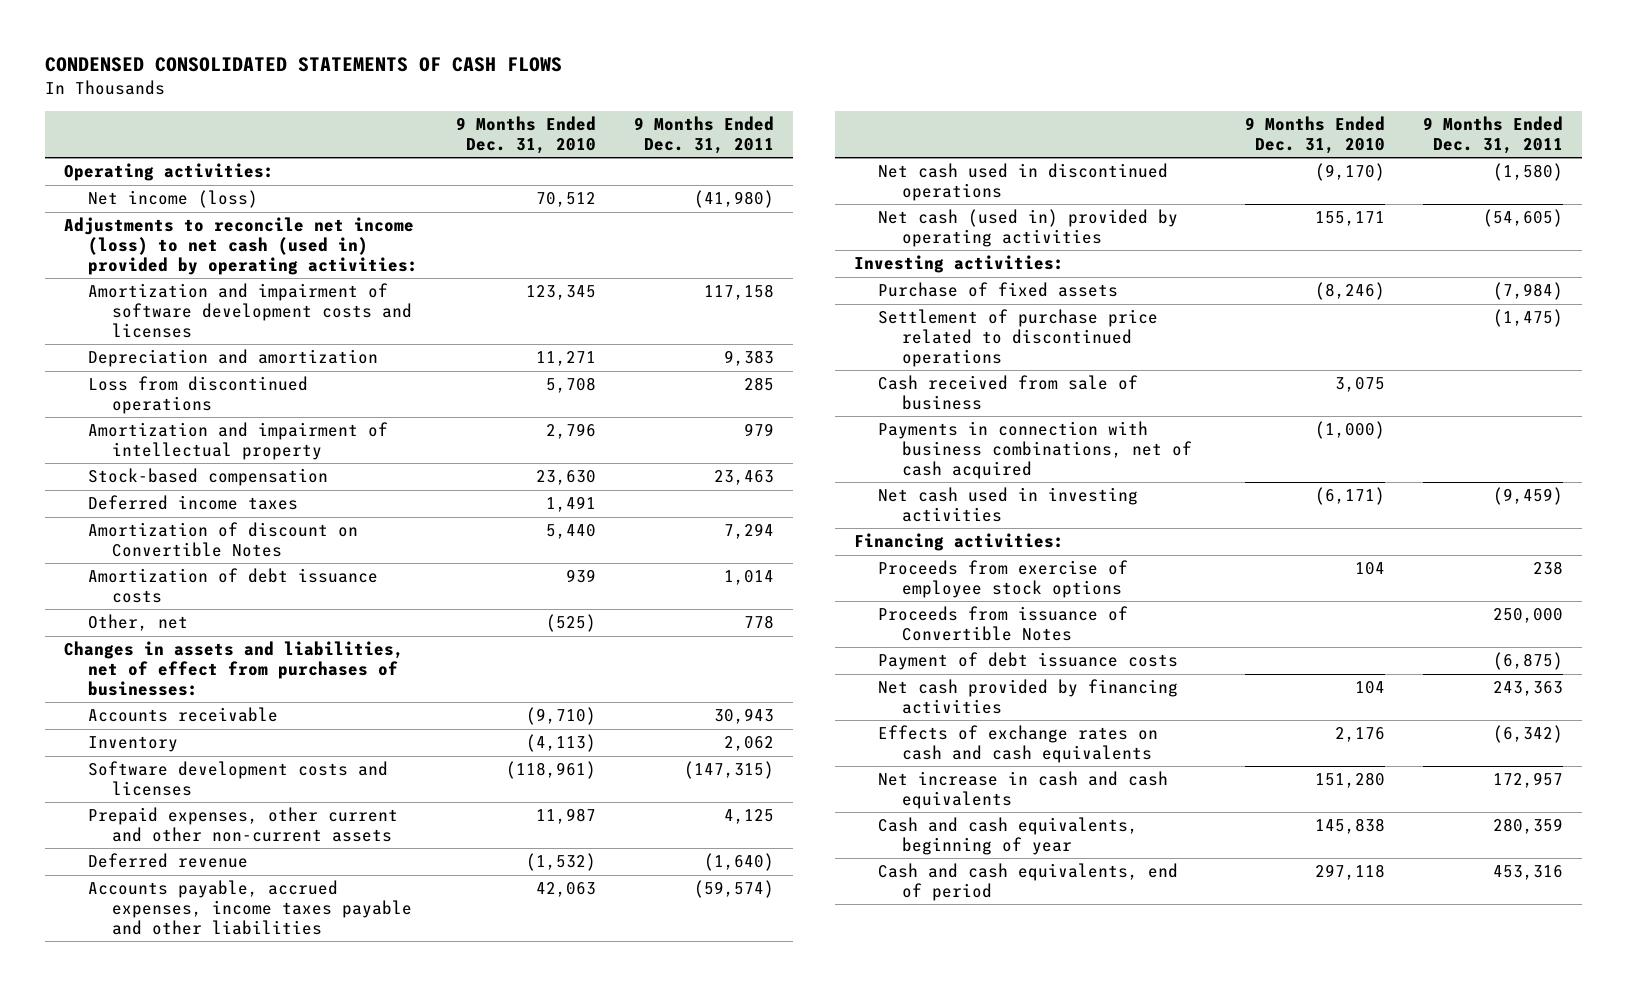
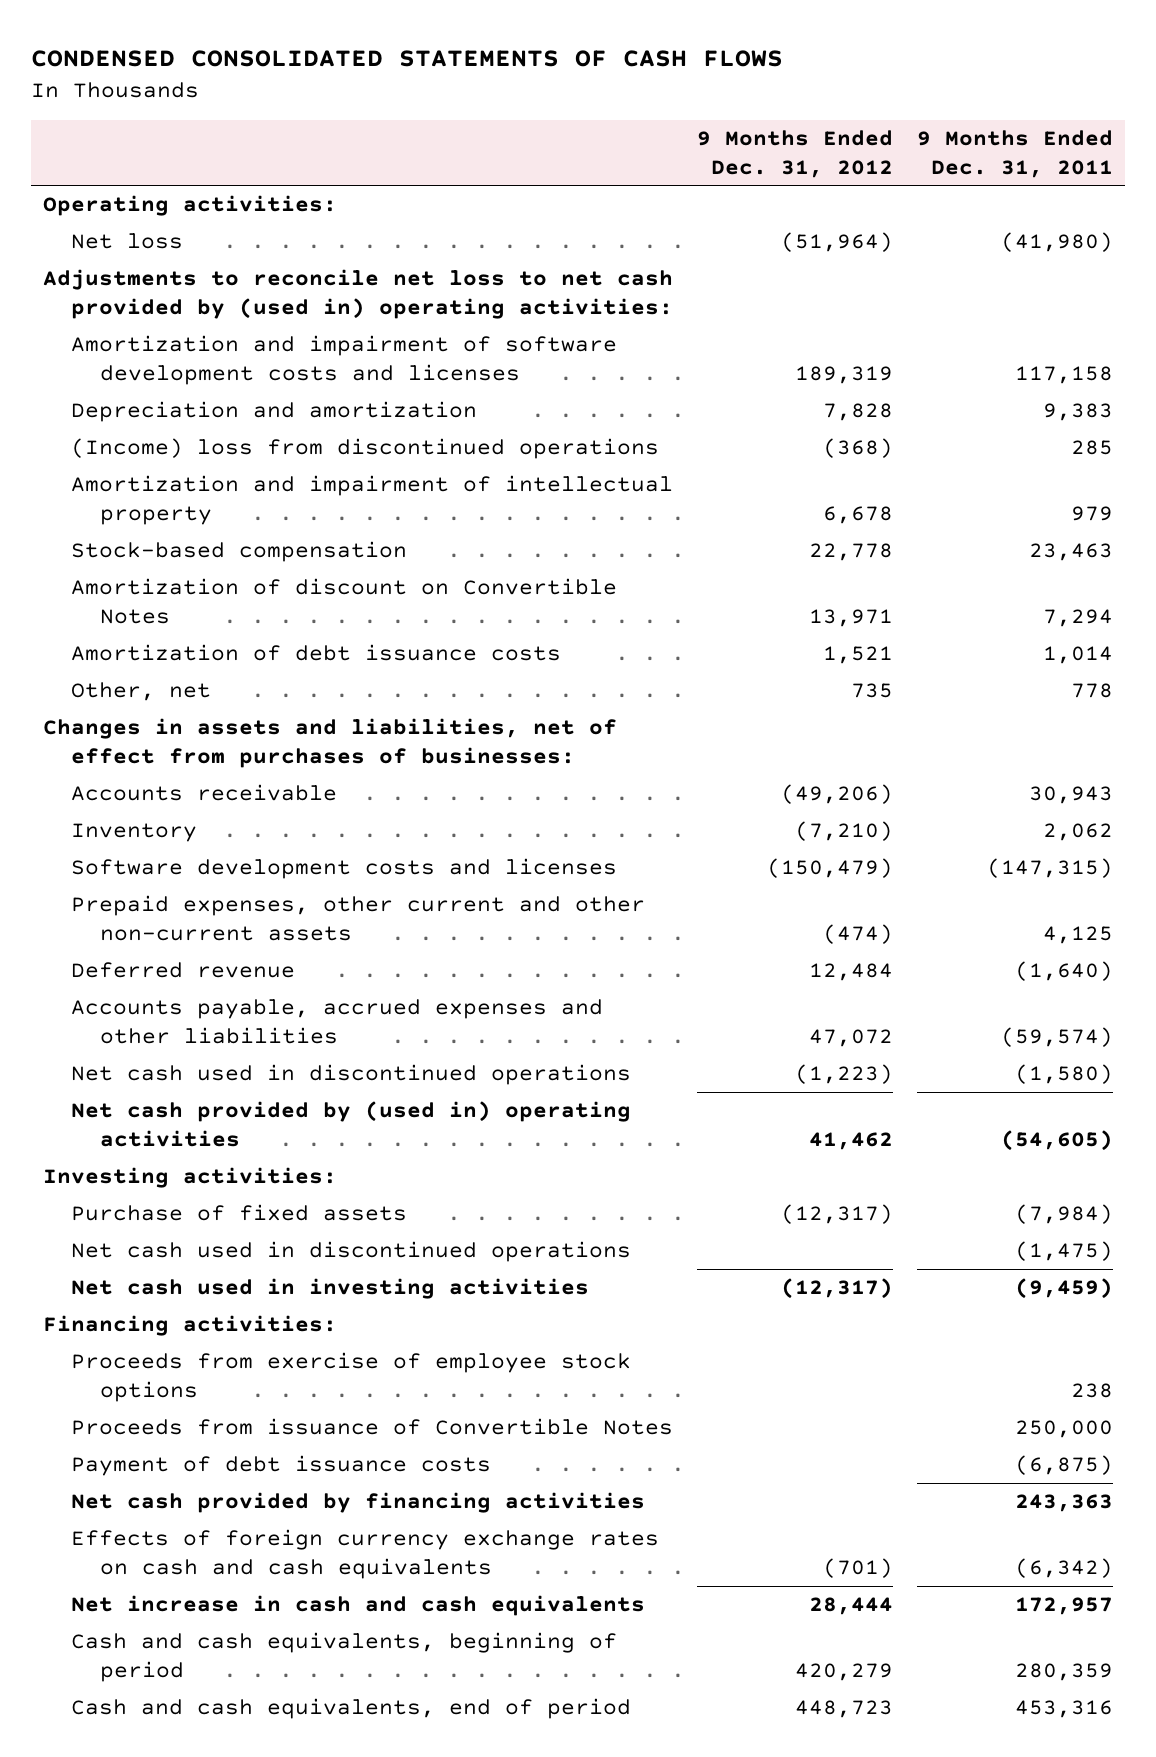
- | 9 Months Ended Dec. 31, 2010 | 9 Months Ended Dec. 31, 2011
+ | 9 Months Ended Dec. 31, 2012 | 9 Months Ended Dec. 31, 2011
- Net income (loss) | 70,512 | (41,980)
- Adjustments to reconcile net income (loss) to net cash (used in) provided by operating activities:
+ Net loss | (51,964) | (41,980)
+ Adjustments to reconcile net loss to net cash provided by (used in) operating activities:
- Loss from discontinued operations | 5,708 | 285
+ (Income) loss from discontinued operations | (368) | 285
- Deferred income taxes | 1,491 |
- Accounts payable, accrued expenses, income taxes payable and other liabilities | 42,063 | (59,574)
+ Accounts payable, accrued expenses and other liabilities | 47,072 | (59,574)
- Net cash (used in) provided by operating activities | 155,171 | (54,605)
+ Net cash provided by (used in) operating activities | 41,462 | (54,605)
- Settlement of purchase price related to discontinued operations | | (1,475)
- Cash received from sale of business | 3,075 |
- Payments in connection with business combinations, net of cash acquired | (1,000) |
+ Net cash used in discontinued operations | | (1,475)
- Effects of exchange rates on cash and cash equivalents | 2,176 | (6,342)
+ Effects of foreign currency exchange rates on cash and cash equivalents | (701) | (6,342)
- Cash and cash equivalents, beginning of year | 145,838 | 280,359
+ Cash and cash equivalents, beginning of period | 420,279 | 280,359

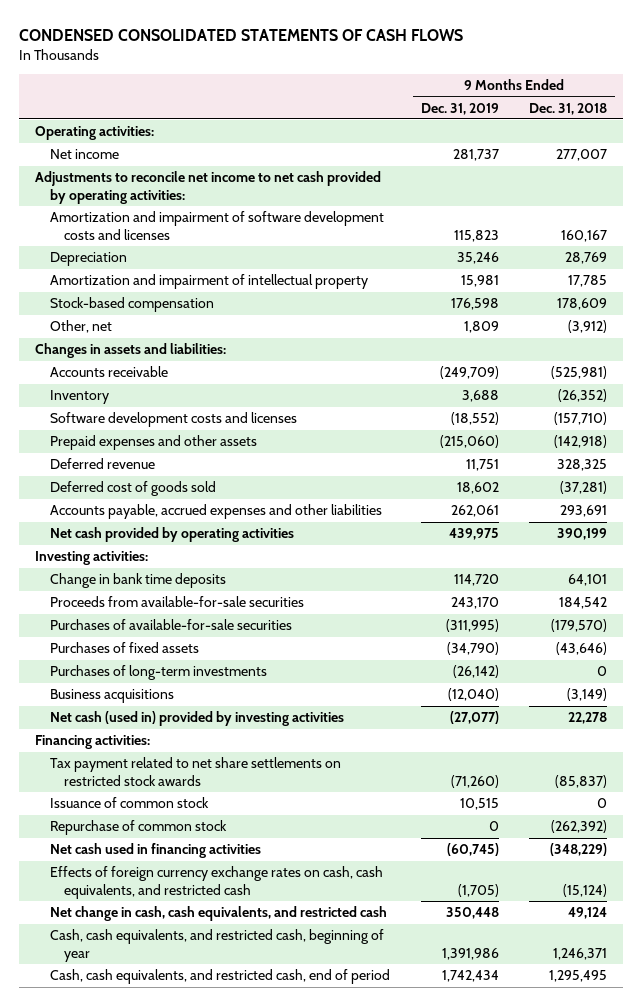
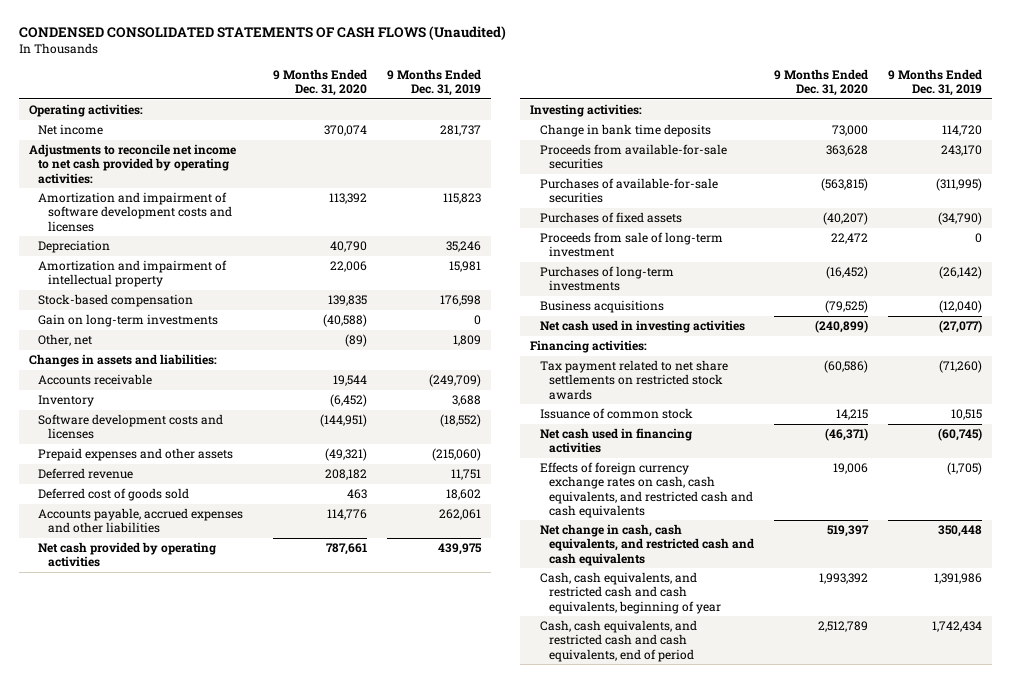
- CONDENSED CONSOLIDATED STATEMENTS OF CASH FLOWS
+ CONDENSED CONSOLIDATED STATEMENTS OF CASH FLOWS (Unaudited)
- | 9 Months Ended Dec. 31, 2019 | 9 Months Ended Dec. 31, 2018
+ | 9 Months Ended Dec. 31, 2020 | 9 Months Ended Dec. 31, 2019
+ Gain on long-term investments | (40,588) | 0
+ Proceeds from sale of long-term investment | 22,472 | 0
- Net cash (used in) provided by investing activities | (27,077) | 22,278
+ Net cash used in investing activities | (240,899) | (27,077)
- Repurchase of common stock | 0 | (262,392)
- Effects of foreign currency exchange rates on cash, cash equivalents, and restricted cash | (1,705) | (15,124)
- Net change in cash, cash equivalents, and restricted cash | 350,448 | 49,124
- Cash, cash equivalents, and restricted cash, beginning of year | 1,391,986 | 1,246,371
- Cash, cash equivalents, and restricted cash, end of period | 1,742,434 | 1,295,495
+ Effects of foreign currency exchange rates on cash, cash equivalents, and restricted cash and cash equivalents | 19,006 | (1,705)
+ Net change in cash, cash equivalents, and restricted cash and cash equivalents | 519,397 | 350,448
+ Cash, cash equivalents, and restricted cash and cash equivalents, beginning of year | 1,993,392 | 1,391,986
+ Cash, cash equivalents, and restricted cash and cash equivalents, end of period | 2,512,789 | 1,742,434

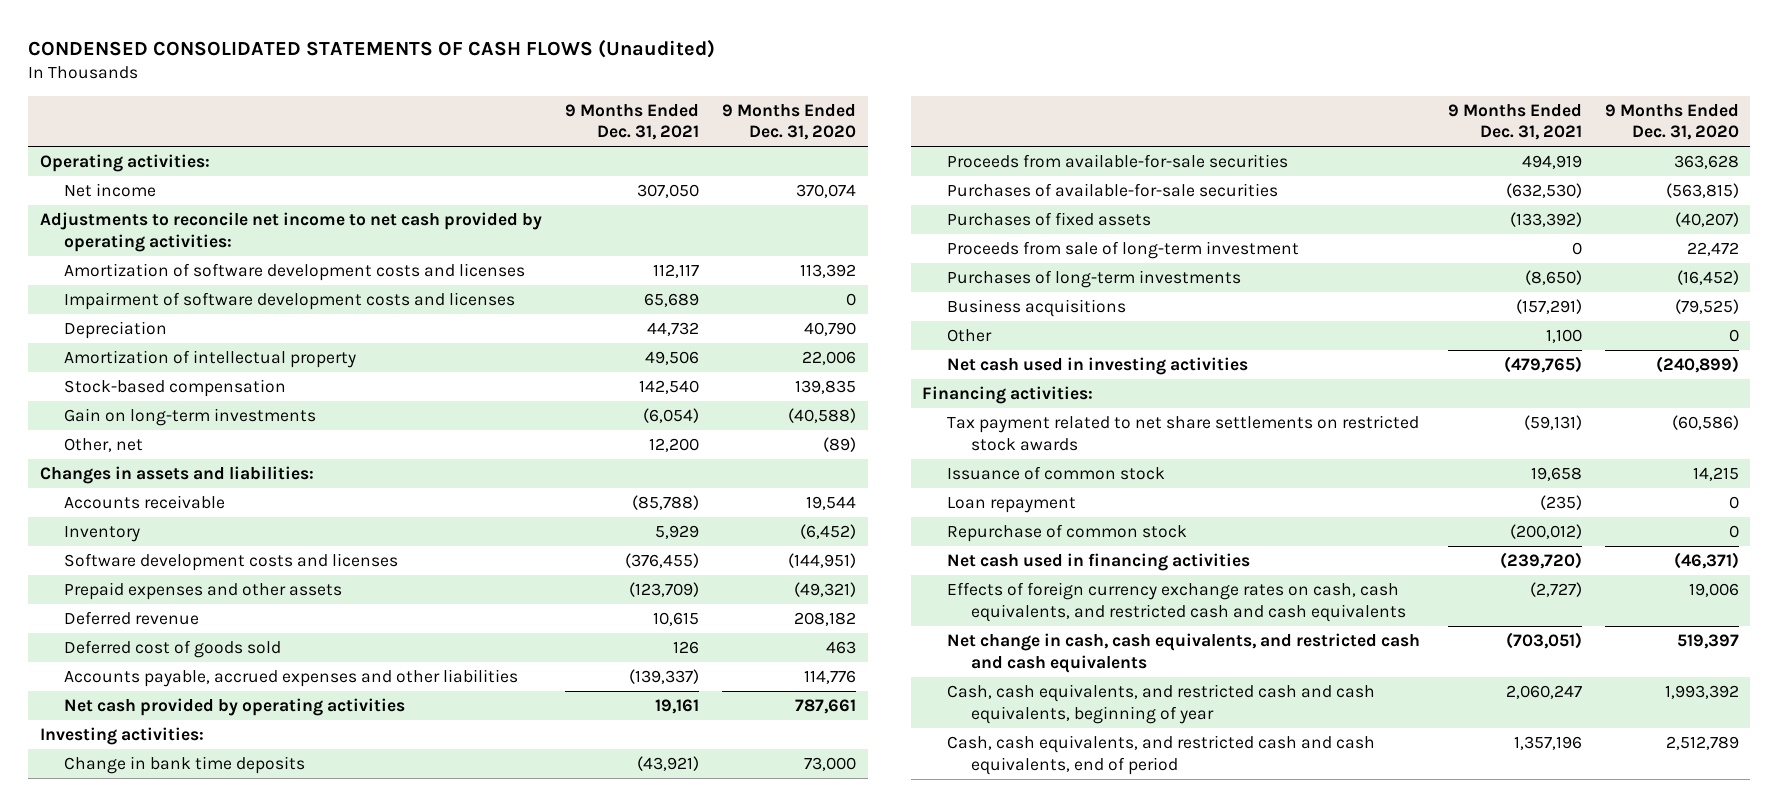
- | 9 Months Ended Dec. 31, 2020 | 9 Months Ended Dec. 31, 2019
+ | 9 Months Ended Dec. 31, 2021 | 9 Months Ended Dec. 31, 2020
- Amortization and impairment of software development costs and licenses | 113,392 | 115,823
+ Amortization of software development costs and licenses | 112,117 | 113,392
+ Impairment of software development costs and licenses | 65,689 | 0
- Amortization and impairment of intellectual property | 22,006 | 15,981
+ Amortization of intellectual property | 49,506 | 22,006
+ Other | 1,100 | 0
+ Loan repayment | (235) | 0
+ Repurchase of common stock | (200,012) | 0

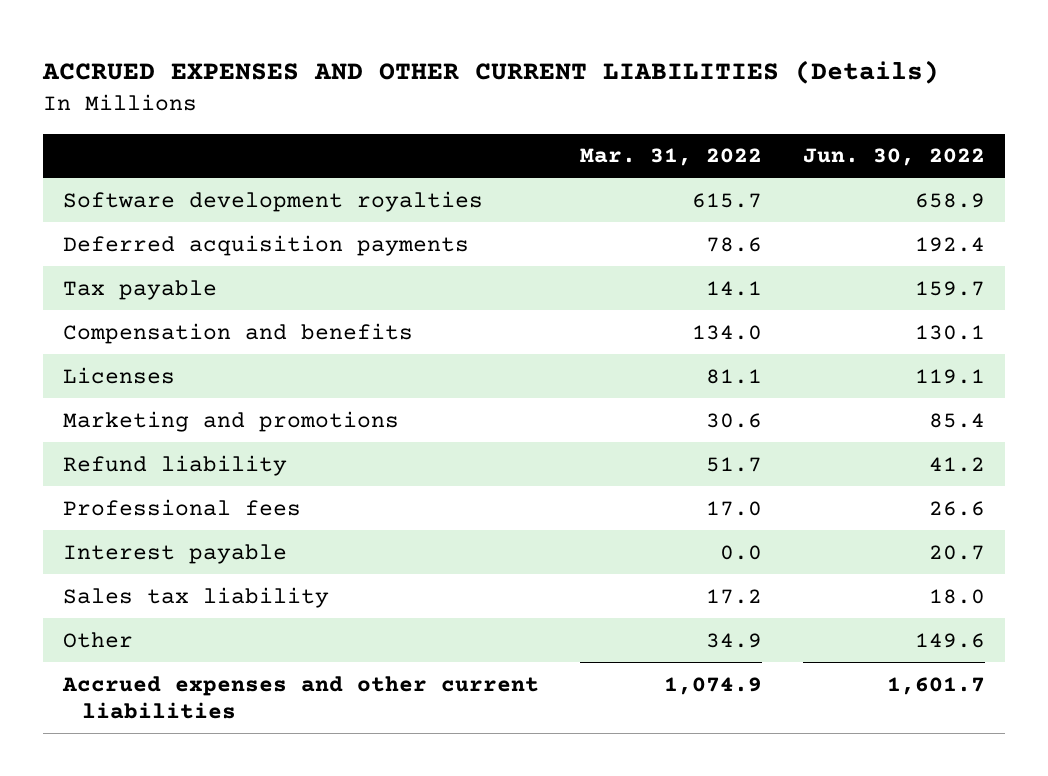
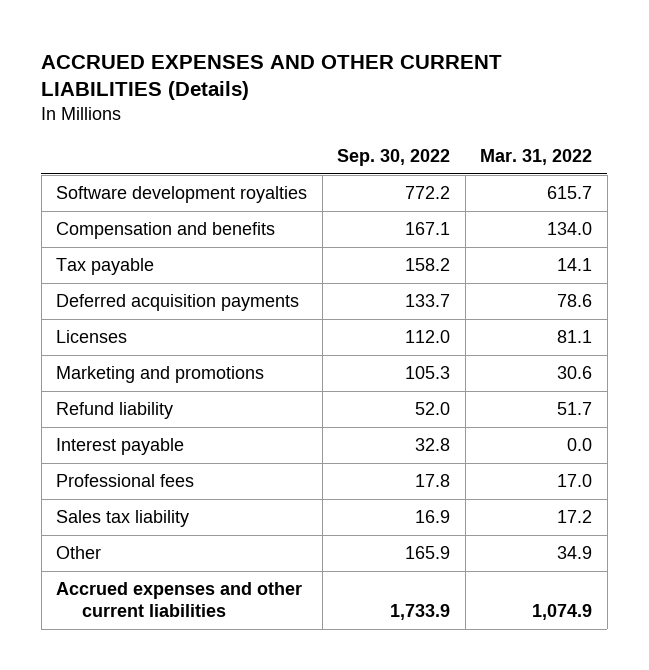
- | Mar. 31, 2022 | Jun. 30, 2022
+ | Sep. 30, 2022 | Mar. 31, 2022
moved down: Tax payable | 158.2 | 14.1
moved down: Deferred acquisition payments | 133.7 | 78.6
moved down: Professional fees | 17.8 | 17.0

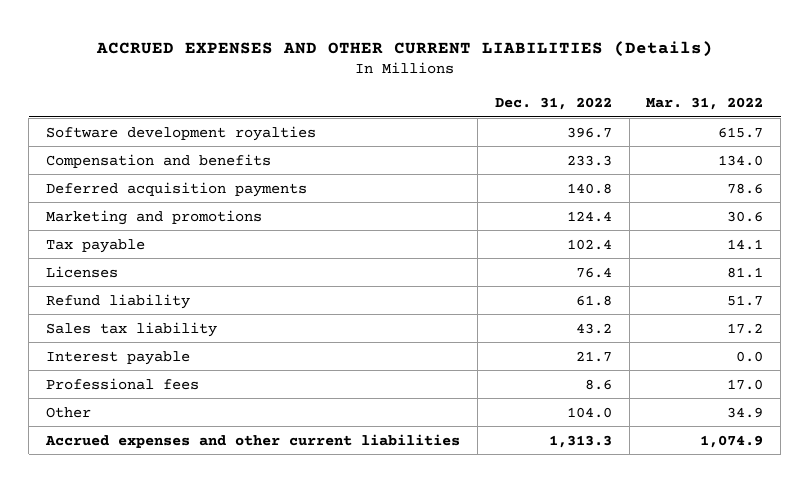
- | Sep. 30, 2022 | Mar. 31, 2022
+ | Dec. 31, 2022 | Mar. 31, 2022
moved down: Tax payable | 102.4 | 14.1
moved down: Licenses | 76.4 | 81.1
moved up: Sales tax liability | 43.2 | 17.2

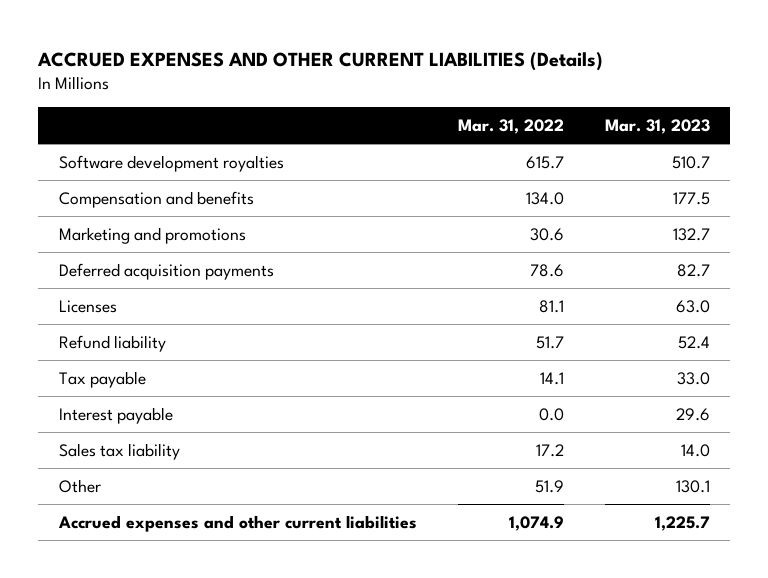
- | Dec. 31, 2022 | Mar. 31, 2022
+ | Mar. 31, 2022 | Mar. 31, 2023
moved down: Deferred acquisition payments | 78.6 | 82.7
moved down: Tax payable | 14.1 | 33.0
- Professional fees | 8.6 | 17.0
- Other | 104.0 | 34.9
moved down: Sales tax liability | 17.2 | 14.0
+ Other | 51.9 | 130.1

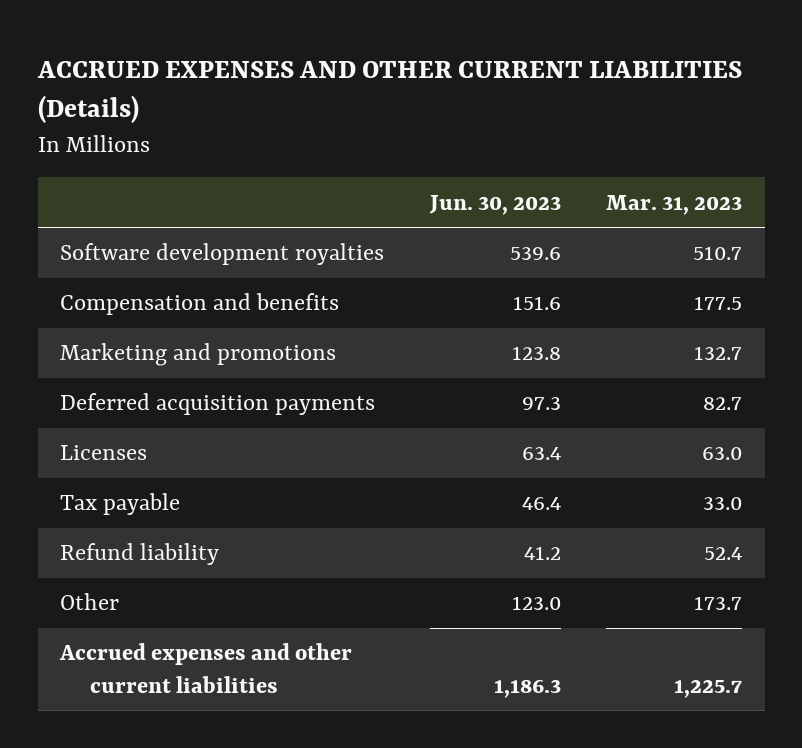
- | Mar. 31, 2022 | Mar. 31, 2023
+ | Jun. 30, 2023 | Mar. 31, 2023
- Interest payable | 0.0 | 29.6
- Sales tax liability | 17.2 | 14.0
- Other | 51.9 | 130.1
moved down: Refund liability | 41.2 | 52.4
+ Other | 123.0 | 173.7

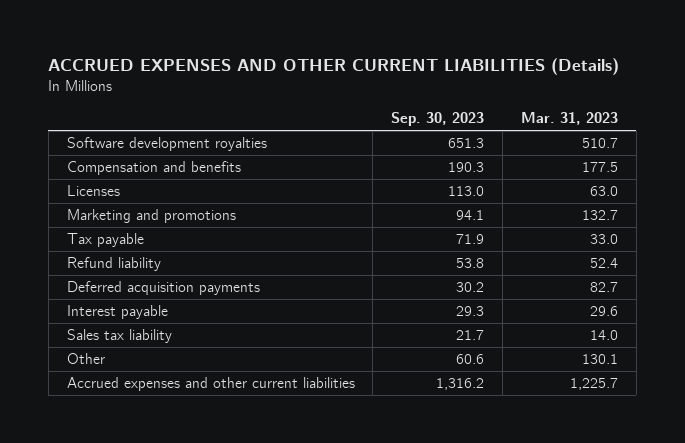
- | Jun. 30, 2023 | Mar. 31, 2023
+ | Sep. 30, 2023 | Mar. 31, 2023
moved down: Marketing and promotions | 94.1 | 132.7
- Other | 123.0 | 173.7
moved down: Deferred acquisition payments | 30.2 | 82.7
+ Interest payable | 29.3 | 29.6
+ Sales tax liability | 21.7 | 14.0
+ Other | 60.6 | 130.1

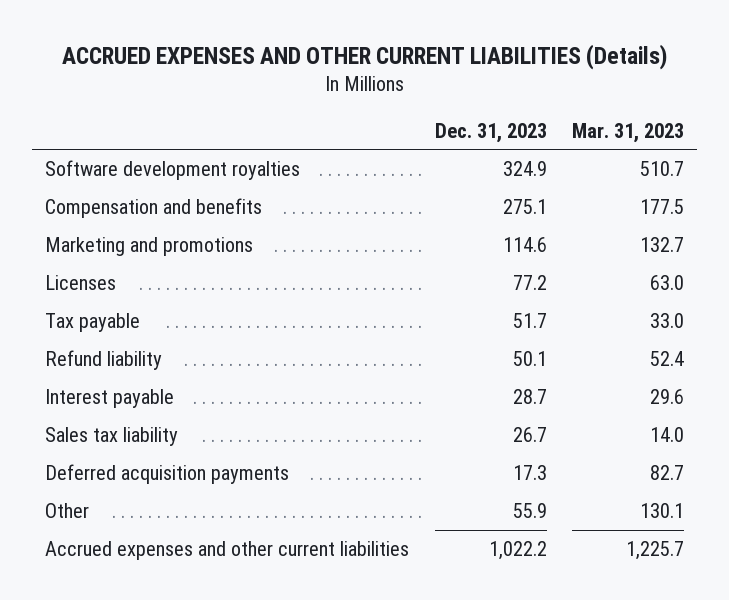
- | Sep. 30, 2023 | Mar. 31, 2023
+ | Dec. 31, 2023 | Mar. 31, 2023
moved down: Licenses | 77.2 | 63.0
moved down: Deferred acquisition payments | 17.3 | 82.7

